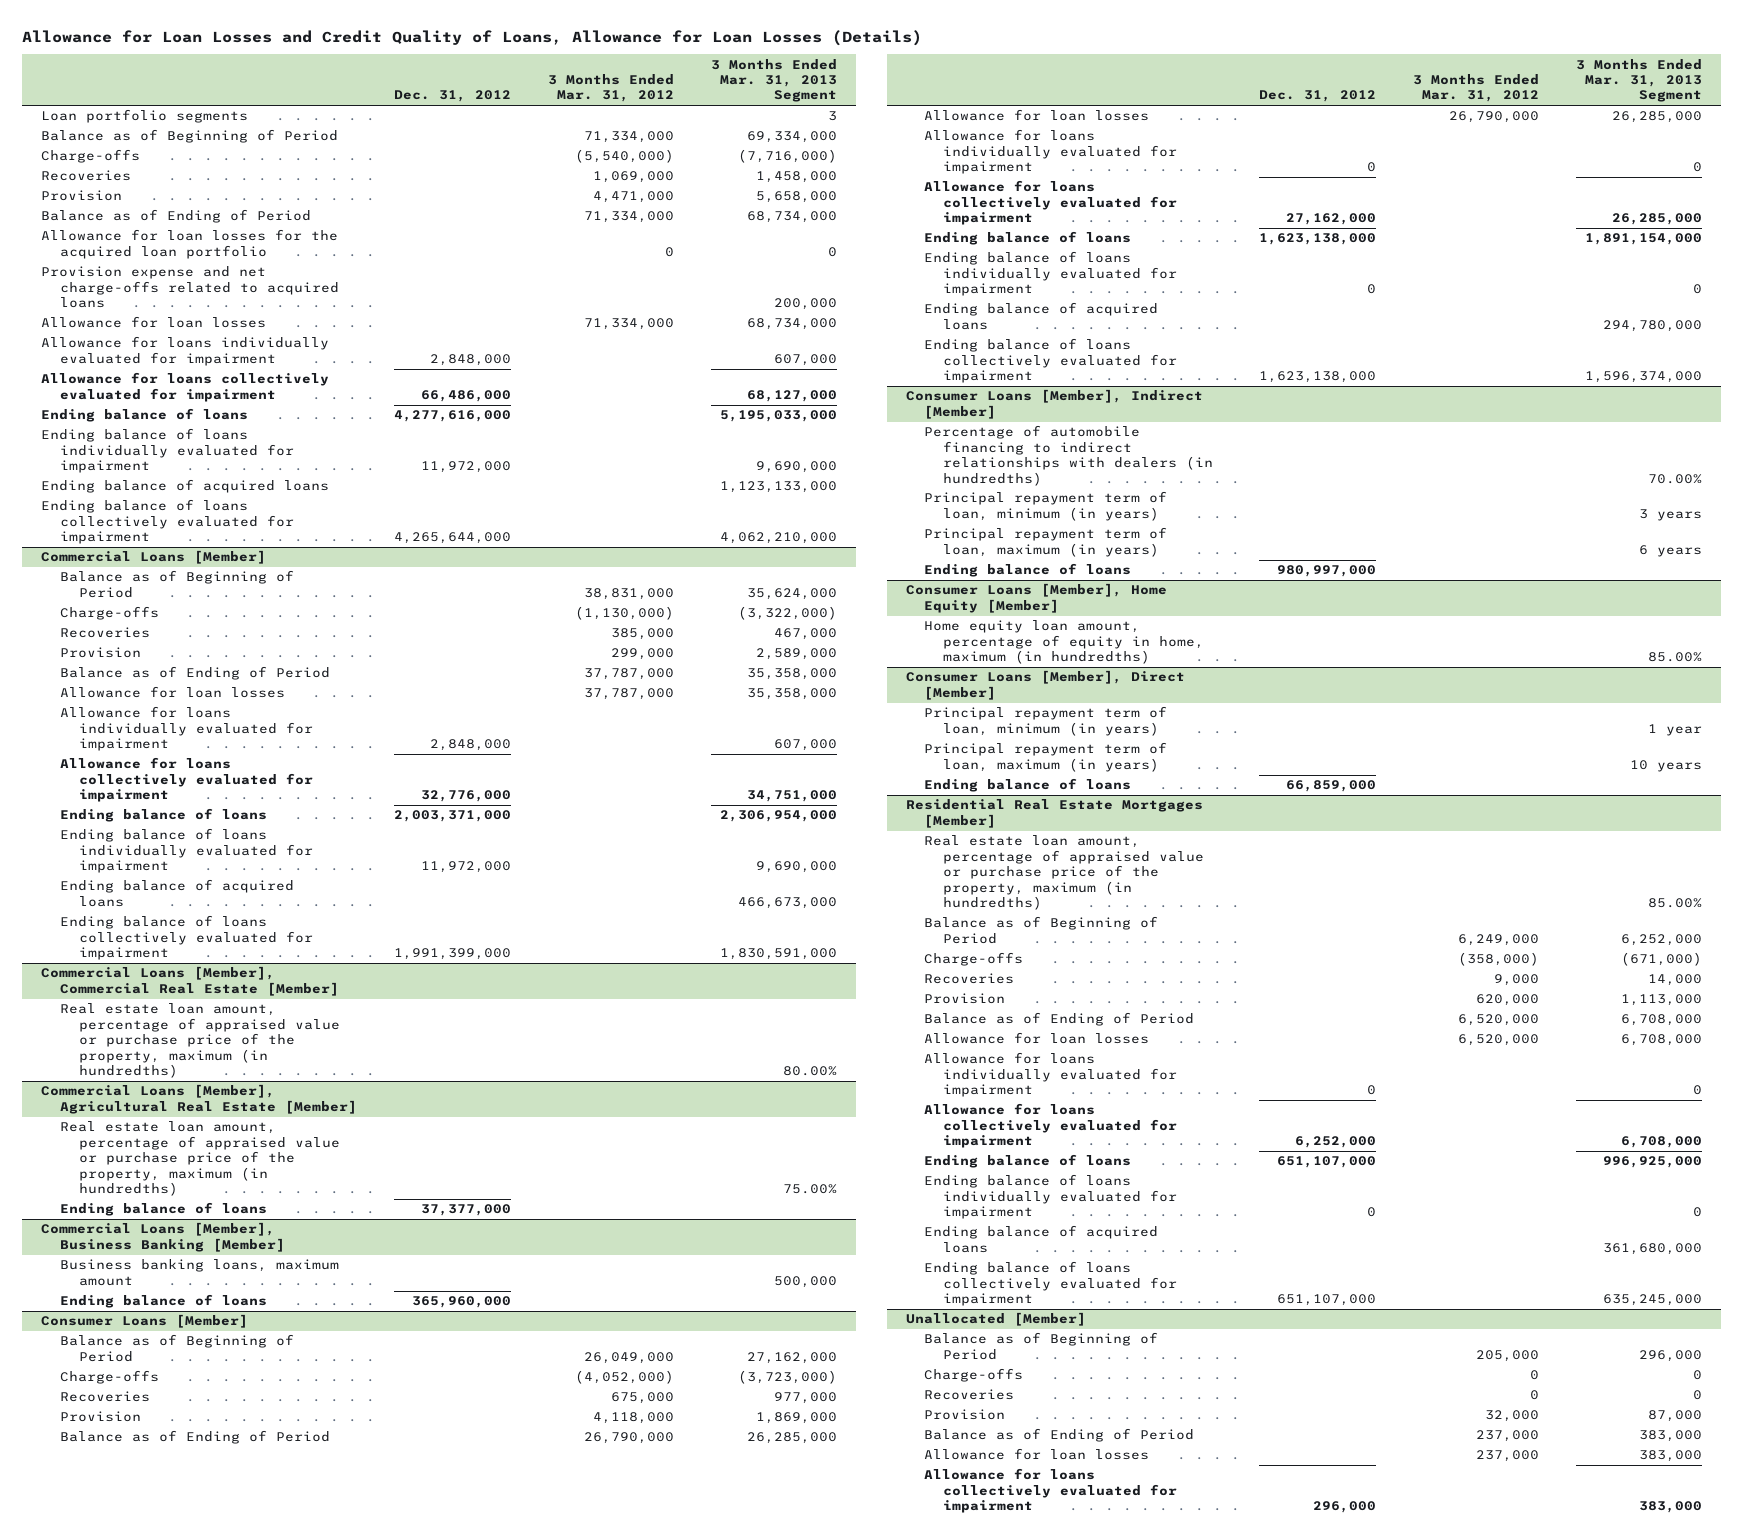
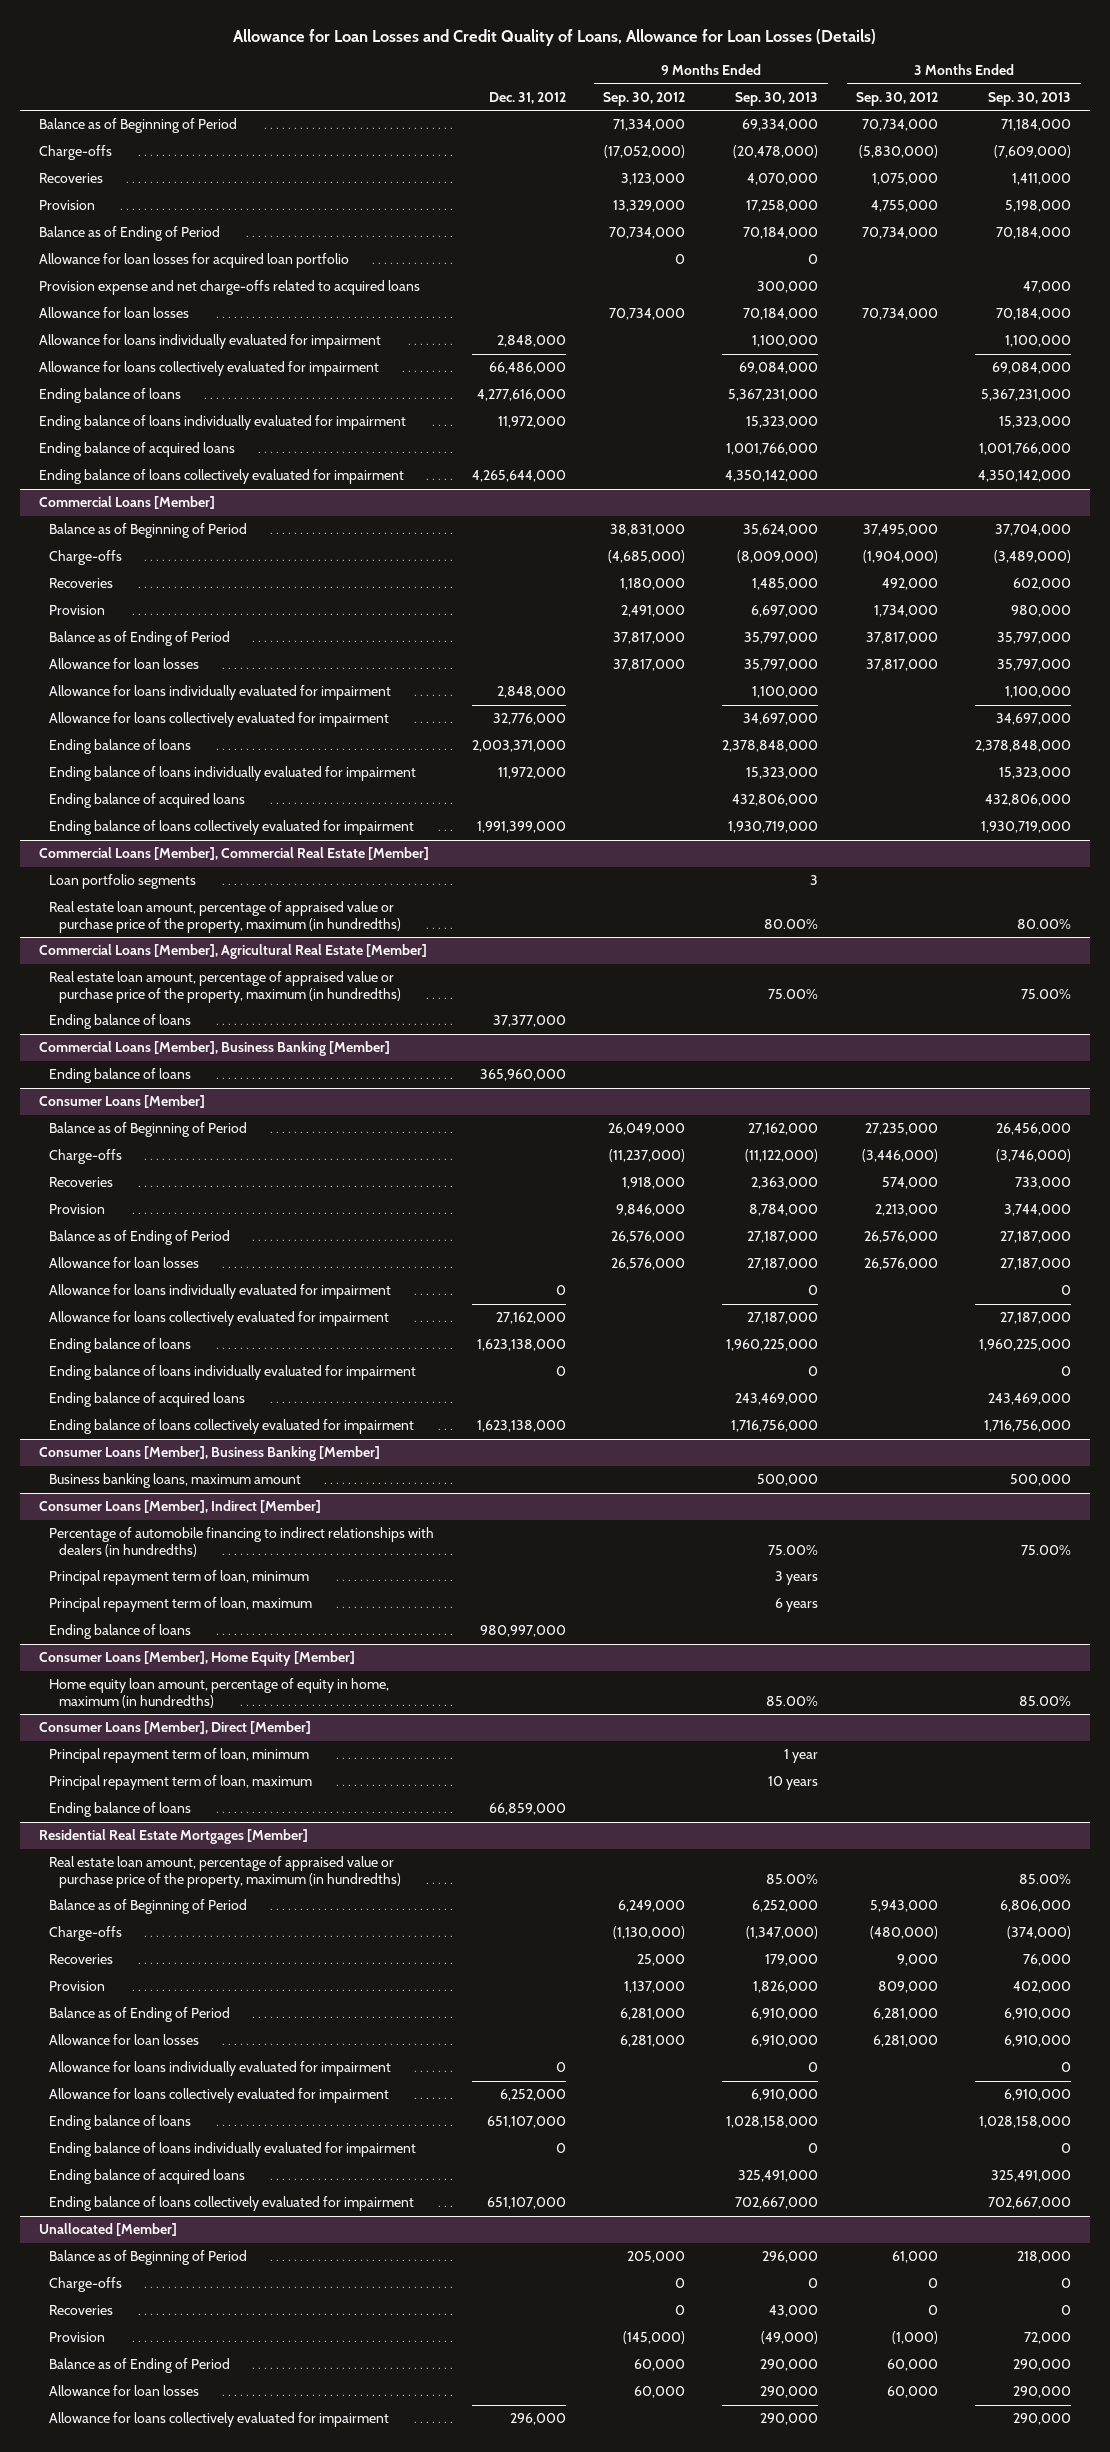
- | Dec. 31, 2012 | 3 Months Ended Mar. 31, 2012 | 3 Months Ended Mar. 31, 2013 Segment
+ | Dec. 31, 2012 | 9 Months Ended Sep. 30, 2012 | 9 Months Ended Sep. 30, 2013 | 3 Months Ended Sep. 30, 2012 | 3 Months Ended Sep. 30, 2013
- Loan portfolio segments | | | 3
- Allowance for loan losses for the acquired loan portfolio | | 0 | 0
+ Allowance for loan losses for acquired loan portfolio | | 0 | 0 | |
@ Commercial Loans [Member], Commercial Real Estate [Member]
+ Loan portfolio segments | | | 3 | |
@ Commercial Loans [Member], Business Banking [Member]
- Business banking loans, maximum amount | | | 500,000
+ Consumer Loans [Member], Business Banking [Member]
+ Business banking loans, maximum amount | | | 500,000 | | 500,000
@ Consumer Loans [Member], Indirect [Member]
- Principal repayment term of loan, minimum (in years) | | | 3 years
- Principal repayment term of loan, maximum (in years) | | | 6 years
+ Principal repayment term of loan, minimum | | | 3 years | |
+ Principal repayment term of loan, maximum | | | 6 years | |
@ Consumer Loans [Member], Direct [Member]
- Principal repayment term of loan, minimum (in years) | | | 1 year
- Principal repayment term of loan, maximum (in years) | | | 10 years
+ Principal repayment term of loan, minimum | | | 1 year | |
+ Principal repayment term of loan, maximum | | | 10 years | |

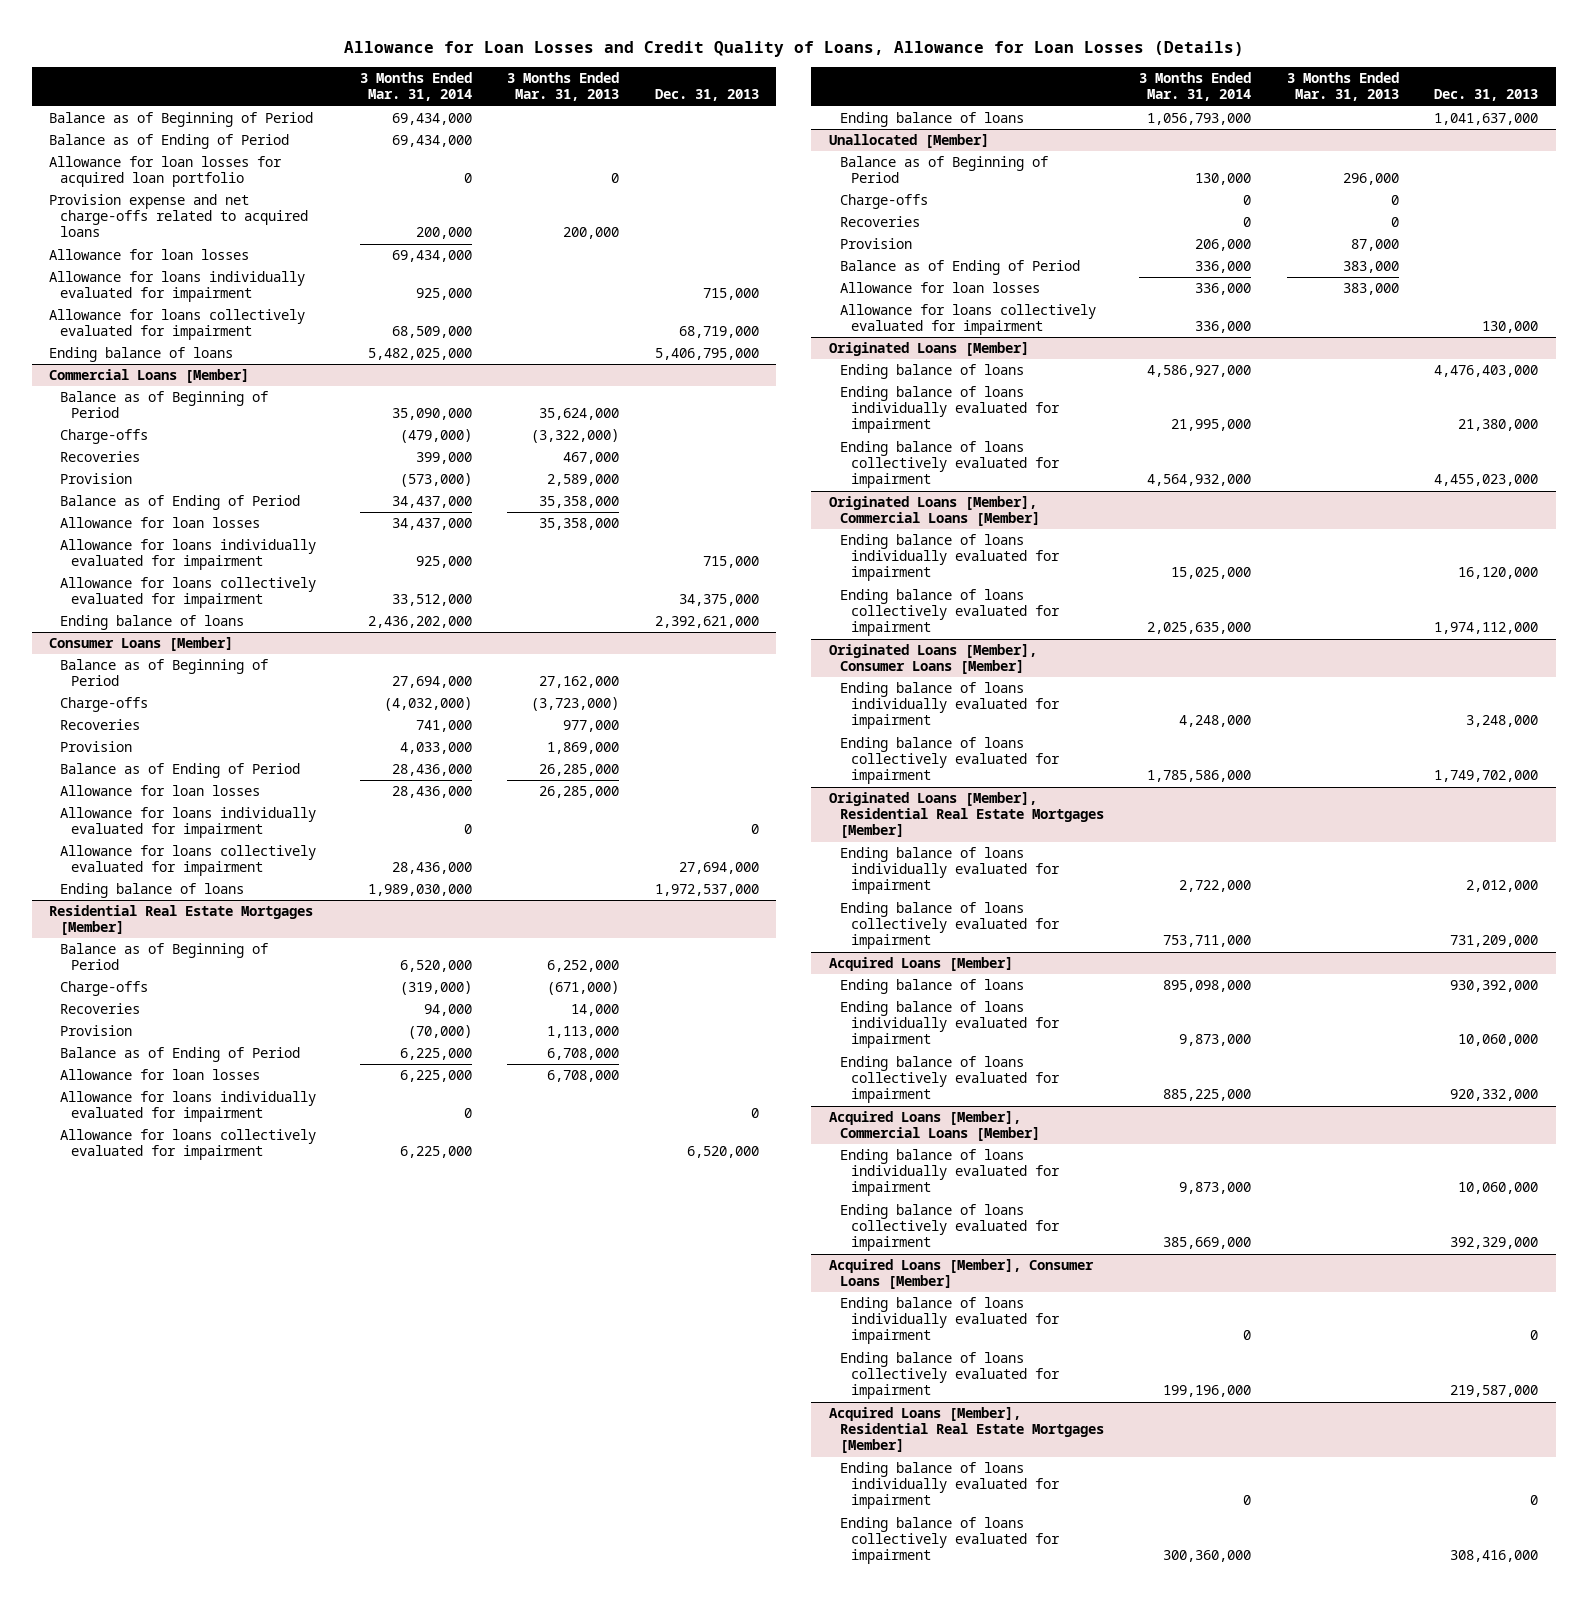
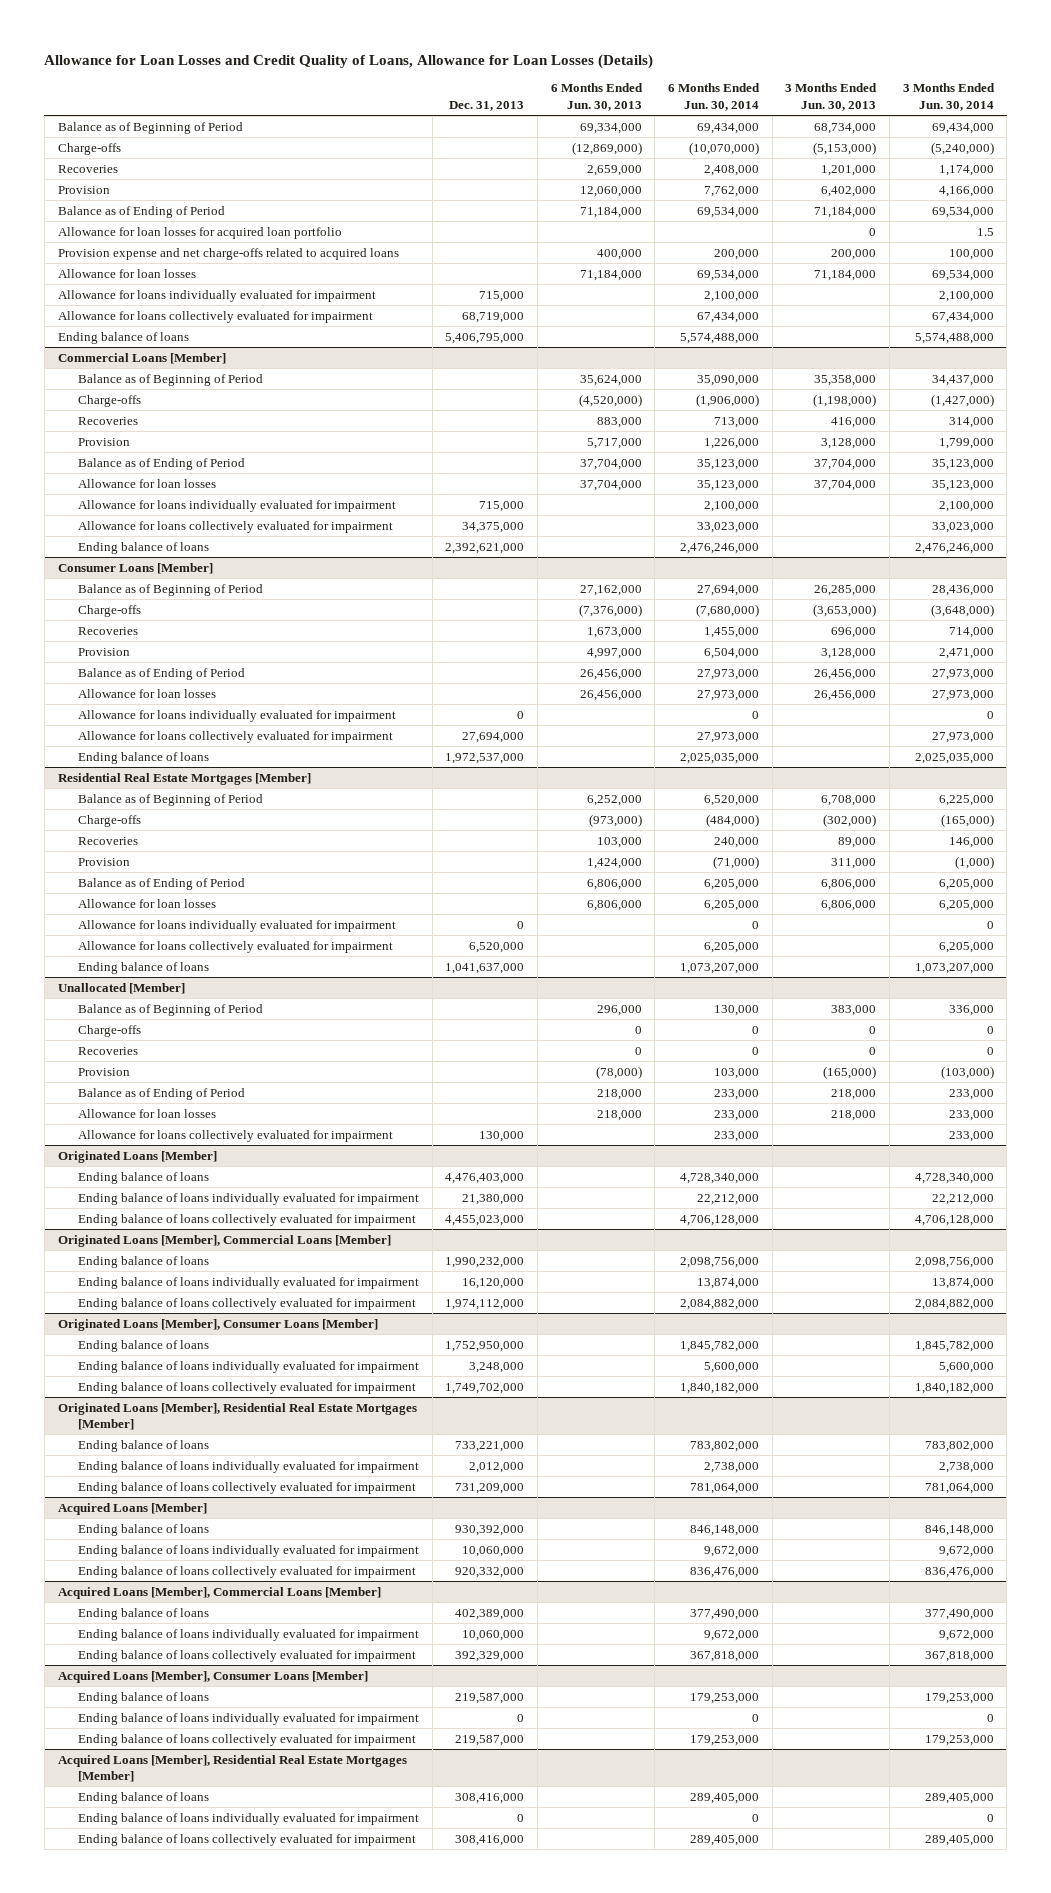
- | 3 Months Ended Mar. 31, 2014 | 3 Months Ended Mar. 31, 2013 | Dec. 31, 2013
+ | Dec. 31, 2013 | 6 Months Ended Jun. 30, 2013 | 6 Months Ended Jun. 30, 2014 | 3 Months Ended Jun. 30, 2013 | 3 Months Ended Jun. 30, 2014
+ Charge-offs | | (12,869,000) | (10,070,000) | (5,153,000) | (5,240,000)
+ Recoveries | | 2,659,000 | 2,408,000 | 1,201,000 | 1,174,000
+ Provision | | 12,060,000 | 7,762,000 | 6,402,000 | 4,166,000
@ Originated Loans [Member], Commercial Loans [Member]
+ Ending balance of loans | 1,990,232,000 | | 2,098,756,000 | | 2,098,756,000
@ Originated Loans [Member], Consumer Loans [Member]
+ Ending balance of loans | 1,752,950,000 | | 1,845,782,000 | | 1,845,782,000
@ Originated Loans [Member], Residential Real Estate Mortgages [Member]
+ Ending balance of loans | 733,221,000 | | 783,802,000 | | 783,802,000
@ Acquired Loans [Member], Commercial Loans [Member]
+ Ending balance of loans | 402,389,000 | | 377,490,000 | | 377,490,000
@ Acquired Loans [Member], Consumer Loans [Member]
+ Ending balance of loans | 219,587,000 | | 179,253,000 | | 179,253,000
@ Acquired Loans [Member], Residential Real Estate Mortgages [Member]
+ Ending balance of loans | 308,416,000 | | 289,405,000 | | 289,405,000

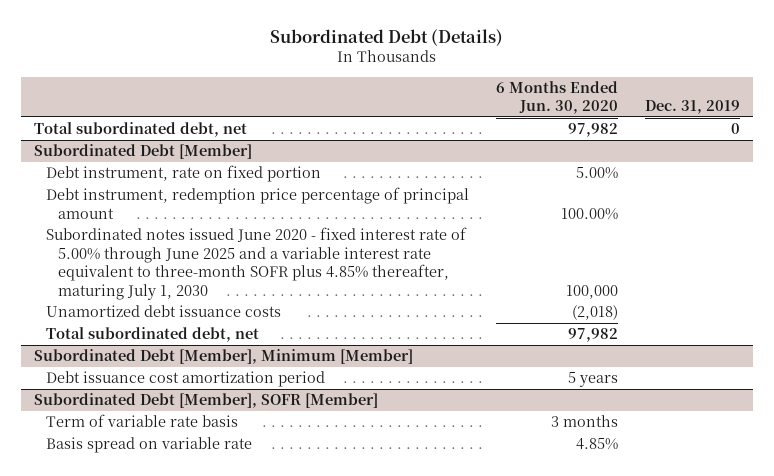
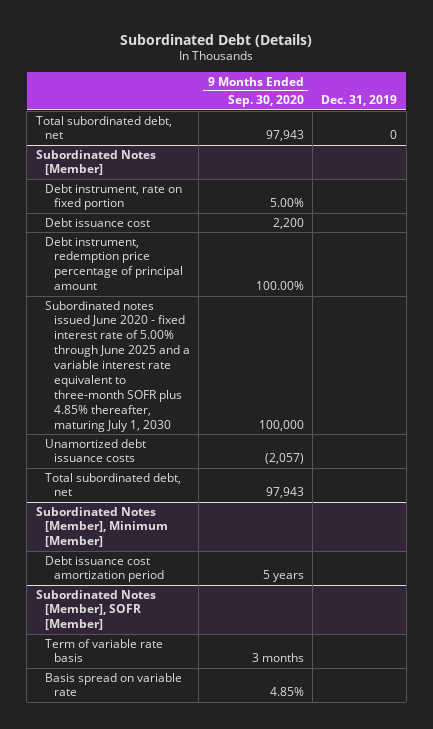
- | 6 Months Ended Jun. 30, 2020 | Dec. 31, 2019
+ | 9 Months Ended Sep. 30, 2020 | Dec. 31, 2019
- Subordinated Debt [Member]
+ Subordinated Notes [Member]
+ Debt issuance cost | 2,200 |
- Subordinated Debt [Member], Minimum [Member]
+ Subordinated Notes [Member], Minimum [Member]
- Subordinated Debt [Member], SOFR [Member]
+ Subordinated Notes [Member], SOFR [Member]

